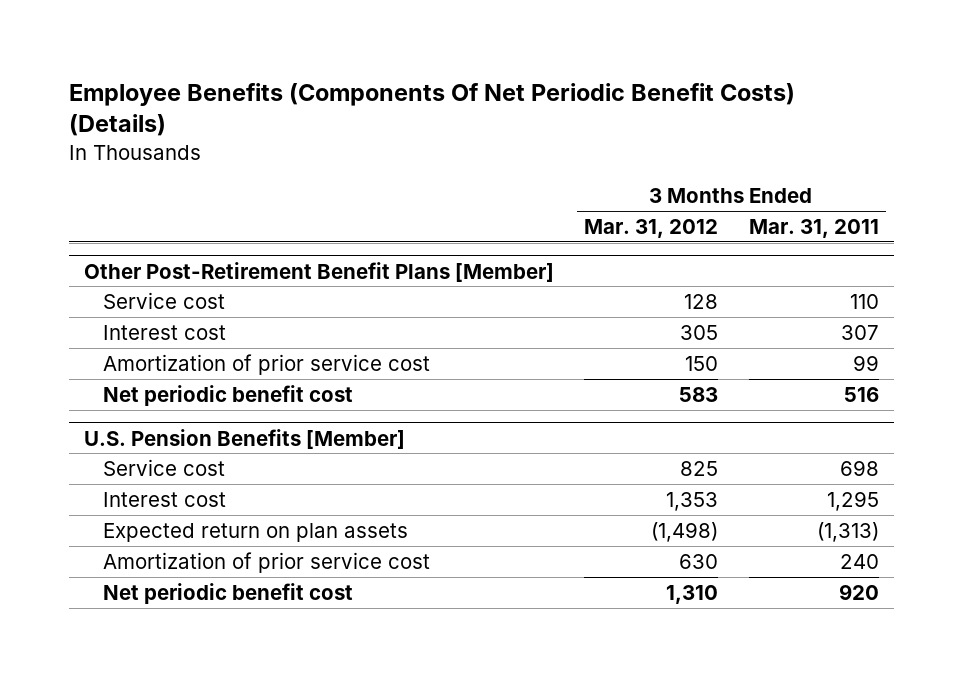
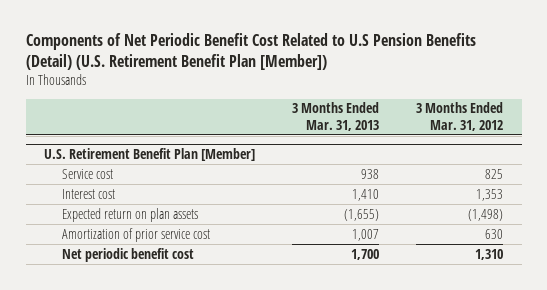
- Employee Benefits (Components Of Net Periodic Benefit Costs) (Details)
+ Components of Net Periodic Benefit Cost Related to U.S Pension Benefits (Detail) (U.S. Retirement Benefit Plan [Member])
- | 3 Months Ended Mar. 31, 2012 | 3 Months Ended Mar. 31, 2011
+ | 3 Months Ended Mar. 31, 2013 | 3 Months Ended Mar. 31, 2012
- Other Post-Retirement Benefit Plans [Member]
- Service cost | 128 | 110
- Interest cost | 305 | 307
- Amortization of prior service cost | 150 | 99
- Net periodic benefit cost | 583 | 516
- U.S. Pension Benefits [Member]
+ U.S. Retirement Benefit Plan [Member]

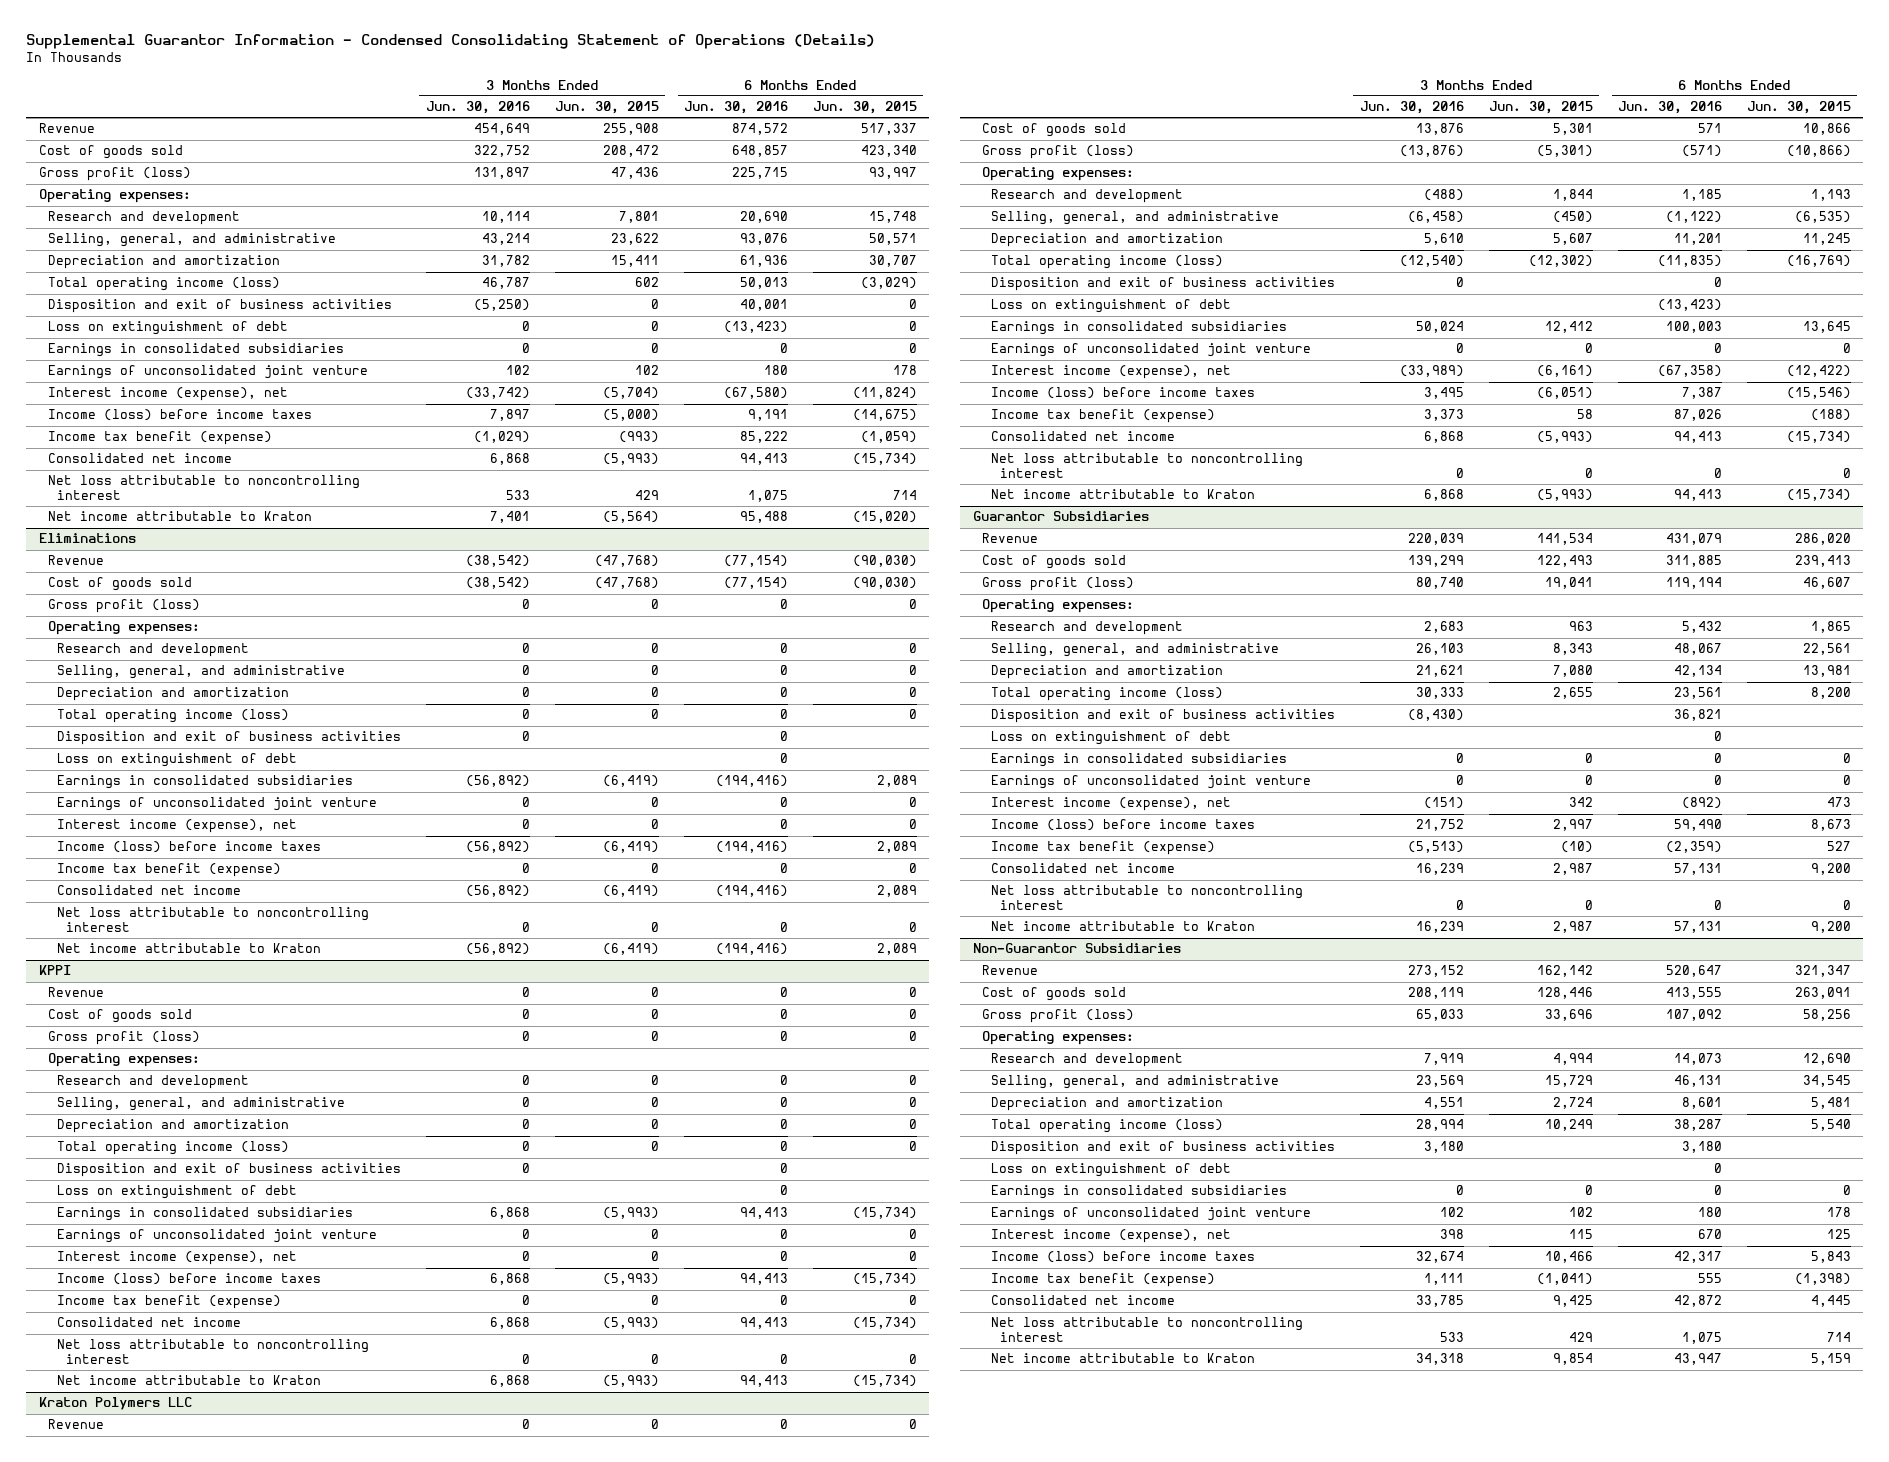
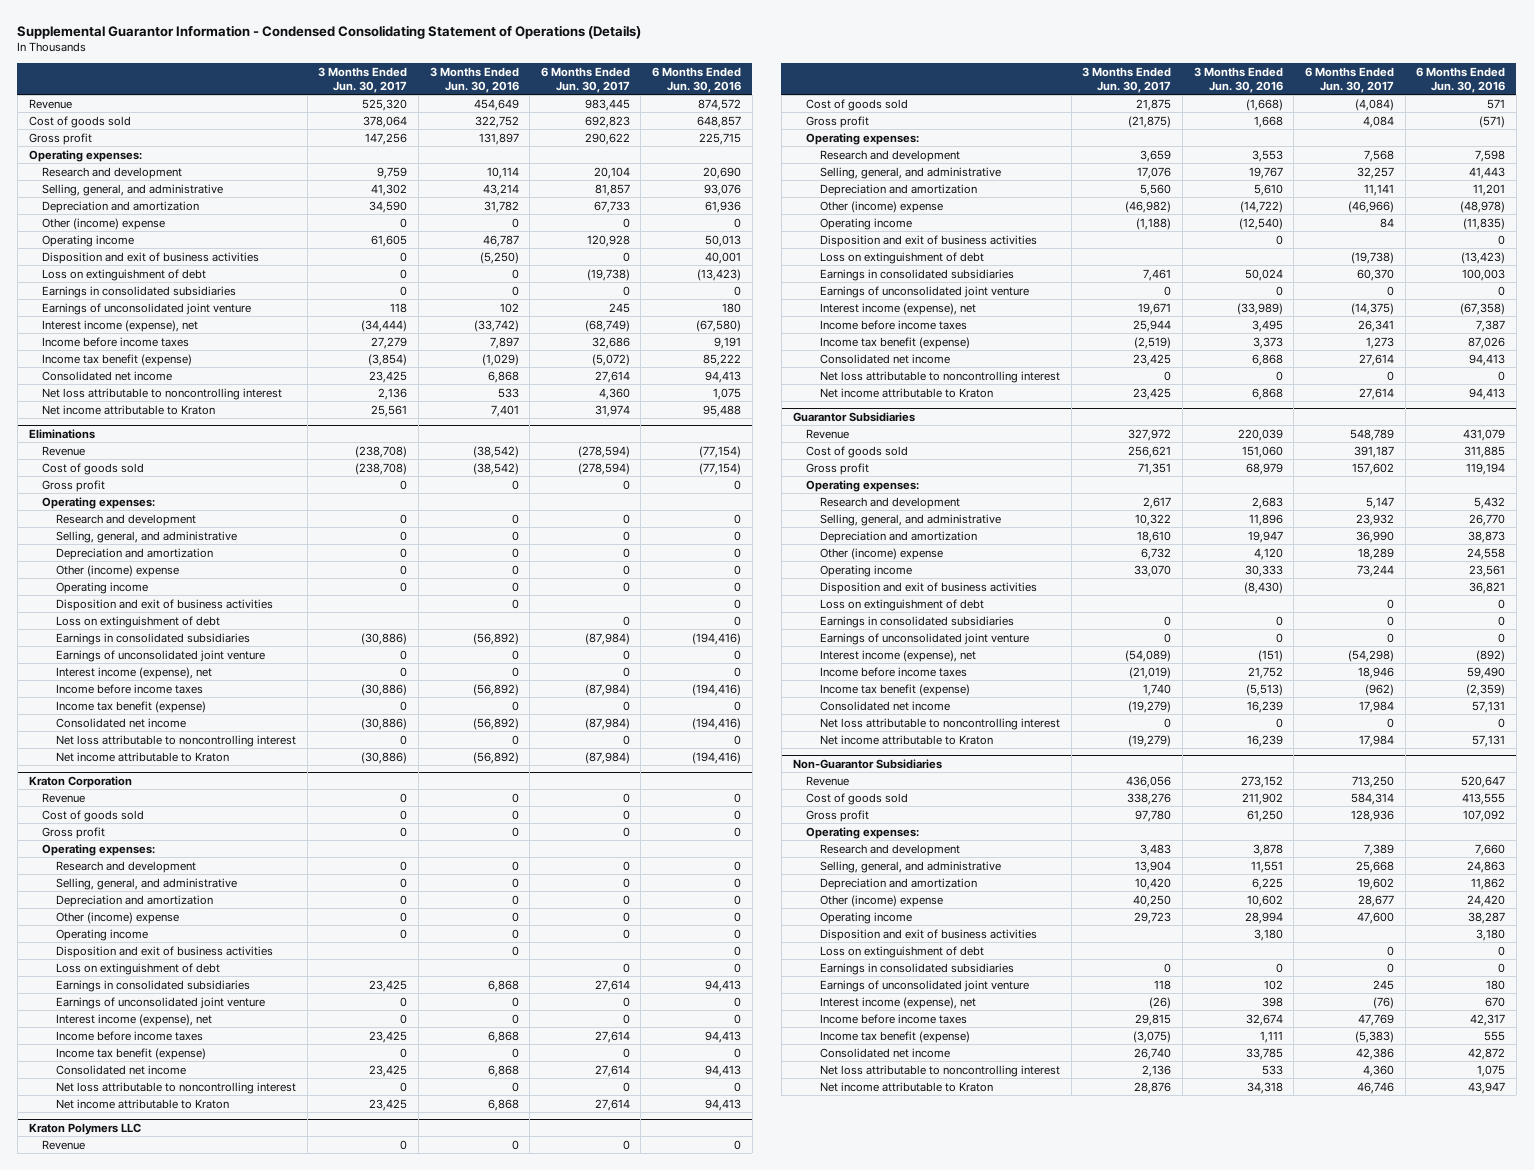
- | 3 Months Ended Jun. 30, 2016 | 3 Months Ended Jun. 30, 2015 | 6 Months Ended Jun. 30, 2016 | 6 Months Ended Jun. 30, 2015
+ | 3 Months Ended Jun. 30, 2017 | 3 Months Ended Jun. 30, 2016 | 6 Months Ended Jun. 30, 2017 | 6 Months Ended Jun. 30, 2016
- Gross profit (loss) | 131,897 | 47,436 | 225,715 | 93,997
+ Gross profit | 147,256 | 131,897 | 290,622 | 225,715
- Total operating income (loss) | 46,787 | 602 | 50,013 | (3,029)
+ Other (income) expense | 0 | 0 | 0 | 0
+ Operating income | 61,605 | 46,787 | 120,928 | 50,013
- Income (loss) before income taxes | 7,897 | (5,000) | 9,191 | (14,675)
+ Income before income taxes | 27,279 | 7,897 | 32,686 | 9,191
@ Eliminations
- Gross profit (loss) | 0 | 0 | 0 | 0
+ Gross profit | 0 | 0 | 0 | 0
- Total operating income (loss) | 0 | 0 | 0 | 0
+ Other (income) expense | 0 | 0 | 0 | 0
+ Operating income | 0 | 0 | 0 | 0
- Income (loss) before income taxes | (56,892) | (6,419) | (194,416) | 2,089
+ Income before income taxes | (30,886) | (56,892) | (87,984) | (194,416)
- KPPI
+ Kraton Corporation
- Gross profit (loss) | 0 | 0 | 0 | 0
+ Gross profit | 0 | 0 | 0 | 0
- Total operating income (loss) | 0 | 0 | 0 | 0
+ Other (income) expense | 0 | 0 | 0 | 0
+ Operating income | 0 | 0 | 0 | 0
- Income (loss) before income taxes | 6,868 | (5,993) | 94,413 | (15,734)
+ Income before income taxes | 23,425 | 6,868 | 27,614 | 94,413
@ Kraton Polymers LLC
- Cost of goods sold | 13,876 | 5,301 | 571 | 10,866
- Gross profit (loss) | (13,876) | (5,301) | (571) | (10,866)
+ Cost of goods sold | 21,875 | (1,668) | (4,084) | 571
+ Gross profit | (21,875) | 1,668 | 4,084 | (571)
- Research and development | (488) | 1,844 | 1,185 | 1,193
- Selling, general, and administrative | (6,458) | (450) | (1,122) | (6,535)
+ Research and development | 3,659 | 3,553 | 7,568 | 7,598
+ Selling, general, and administrative | 17,076 | 19,767 | 32,257 | 41,443
- Total operating income (loss) | (12,540) | (12,302) | (11,835) | (16,769)
+ Other (income) expense | (46,982) | (14,722) | (46,966) | (48,978)
+ Operating income | (1,188) | (12,540) | 84 | (11,835)
- Income (loss) before income taxes | 3,495 | (6,051) | 7,387 | (15,546)
+ Income before income taxes | 25,944 | 3,495 | 26,341 | 7,387
@ Guarantor Subsidiaries
- Cost of goods sold | 139,299 | 122,493 | 311,885 | 239,413
- Gross profit (loss) | 80,740 | 19,041 | 119,194 | 46,607
+ Cost of goods sold | 256,621 | 151,060 | 391,187 | 311,885
+ Gross profit | 71,351 | 68,979 | 157,602 | 119,194
- Selling, general, and administrative | 26,103 | 8,343 | 48,067 | 22,561
- Depreciation and amortization | 21,621 | 7,080 | 42,134 | 13,981
- Total operating income (loss) | 30,333 | 2,655 | 23,561 | 8,200
+ Selling, general, and administrative | 10,322 | 11,896 | 23,932 | 26,770
+ Depreciation and amortization | 18,610 | 19,947 | 36,990 | 38,873
+ Other (income) expense | 6,732 | 4,120 | 18,289 | 24,558
+ Operating income | 33,070 | 30,333 | 73,244 | 23,561
- Income (loss) before income taxes | 21,752 | 2,997 | 59,490 | 8,673
+ Income before income taxes | (21,019) | 21,752 | 18,946 | 59,490
@ Non-Guarantor Subsidiaries
- Cost of goods sold | 208,119 | 128,446 | 413,555 | 263,091
- Gross profit (loss) | 65,033 | 33,696 | 107,092 | 58,256
+ Cost of goods sold | 338,276 | 211,902 | 584,314 | 413,555
+ Gross profit | 97,780 | 61,250 | 128,936 | 107,092
- Research and development | 7,919 | 4,994 | 14,073 | 12,690
- Selling, general, and administrative | 23,569 | 15,729 | 46,131 | 34,545
- Depreciation and amortization | 4,551 | 2,724 | 8,601 | 5,481
- Total operating income (loss) | 28,994 | 10,249 | 38,287 | 5,540
+ Research and development | 3,483 | 3,878 | 7,389 | 7,660
+ Selling, general, and administrative | 13,904 | 11,551 | 25,668 | 24,863
+ Depreciation and amortization | 10,420 | 6,225 | 19,602 | 11,862
+ Other (income) expense | 40,250 | 10,602 | 28,677 | 24,420
+ Operating income | 29,723 | 28,994 | 47,600 | 38,287
- Income (loss) before income taxes | 32,674 | 10,466 | 42,317 | 5,843
+ Income before income taxes | 29,815 | 32,674 | 47,769 | 42,317

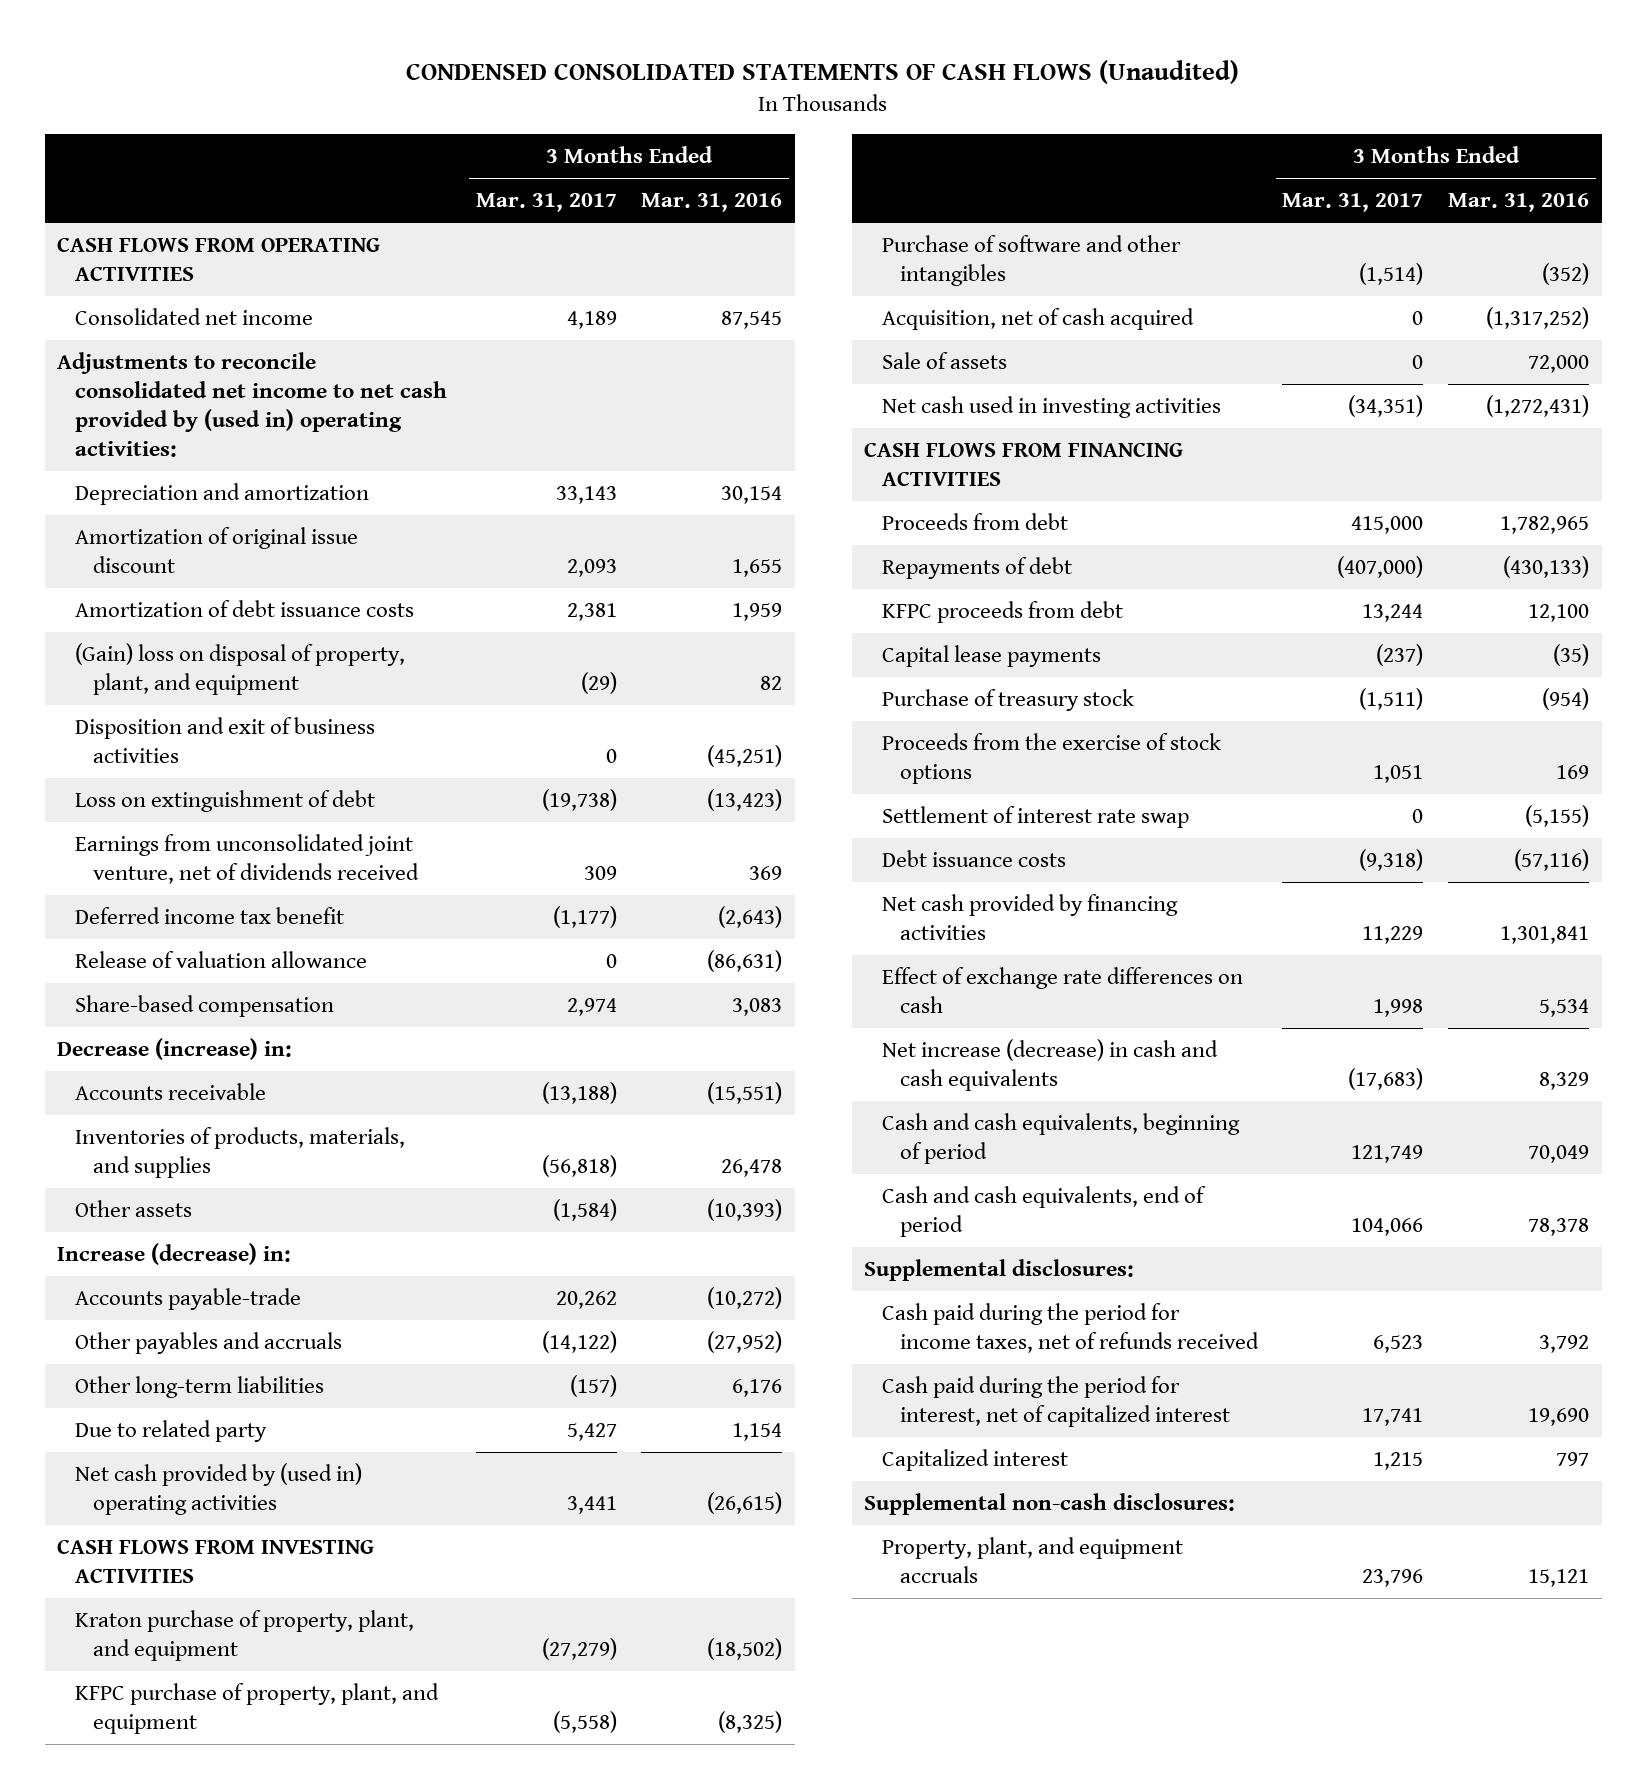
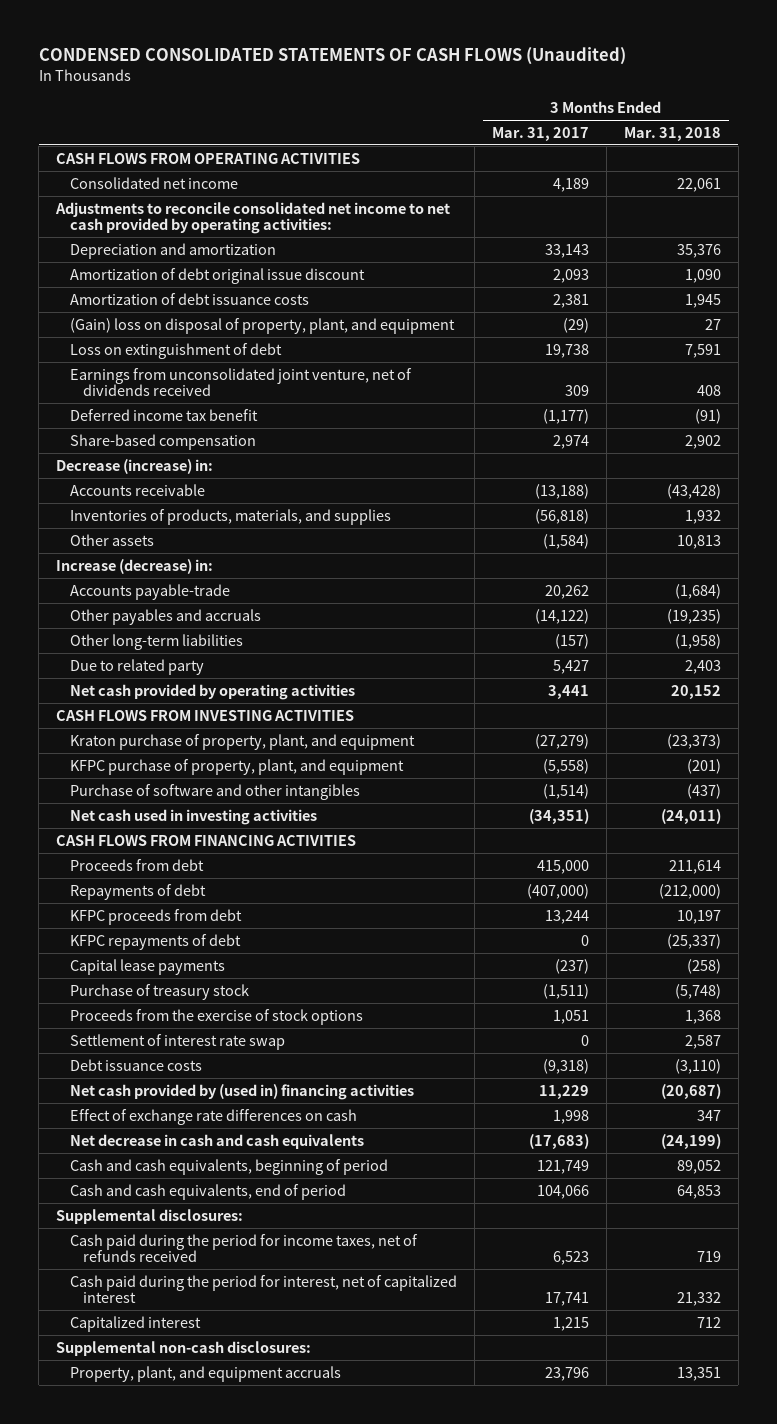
- | 3 Months Ended Mar. 31, 2017 | 3 Months Ended Mar. 31, 2016
+ | 3 Months Ended Mar. 31, 2017 | 3 Months Ended Mar. 31, 2018
- Adjustments to reconcile consolidated net income to net cash provided by (used in) operating activities:
+ Adjustments to reconcile consolidated net income to net cash provided by operating activities:
- Amortization of original issue discount | 2,093 | 1,655
+ Amortization of debt original issue discount | 2,093 | 1,090
- Disposition and exit of business activities | 0 | (45,251)
- Loss on extinguishment of debt | (19,738) | (13,423)
+ Loss on extinguishment of debt | 19,738 | 7,591
- Release of valuation allowance | 0 | (86,631)
- Net cash provided by (used in) operating activities | 3,441 | (26,615)
+ Net cash provided by operating activities | 3,441 | 20,152
- Acquisition, net of cash acquired | 0 | (1,317,252)
- Sale of assets | 0 | 72,000
+ KFPC repayments of debt | 0 | (25,337)
- Net cash provided by financing activities | 11,229 | 1,301,841
+ Net cash provided by (used in) financing activities | 11,229 | (20,687)
- Net increase (decrease) in cash and cash equivalents | (17,683) | 8,329
+ Net decrease in cash and cash equivalents | (17,683) | (24,199)

